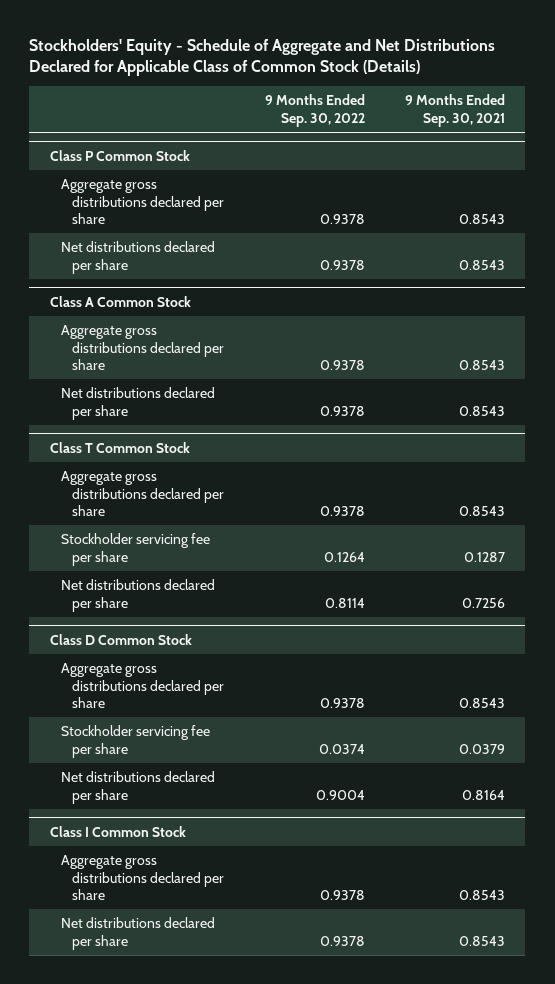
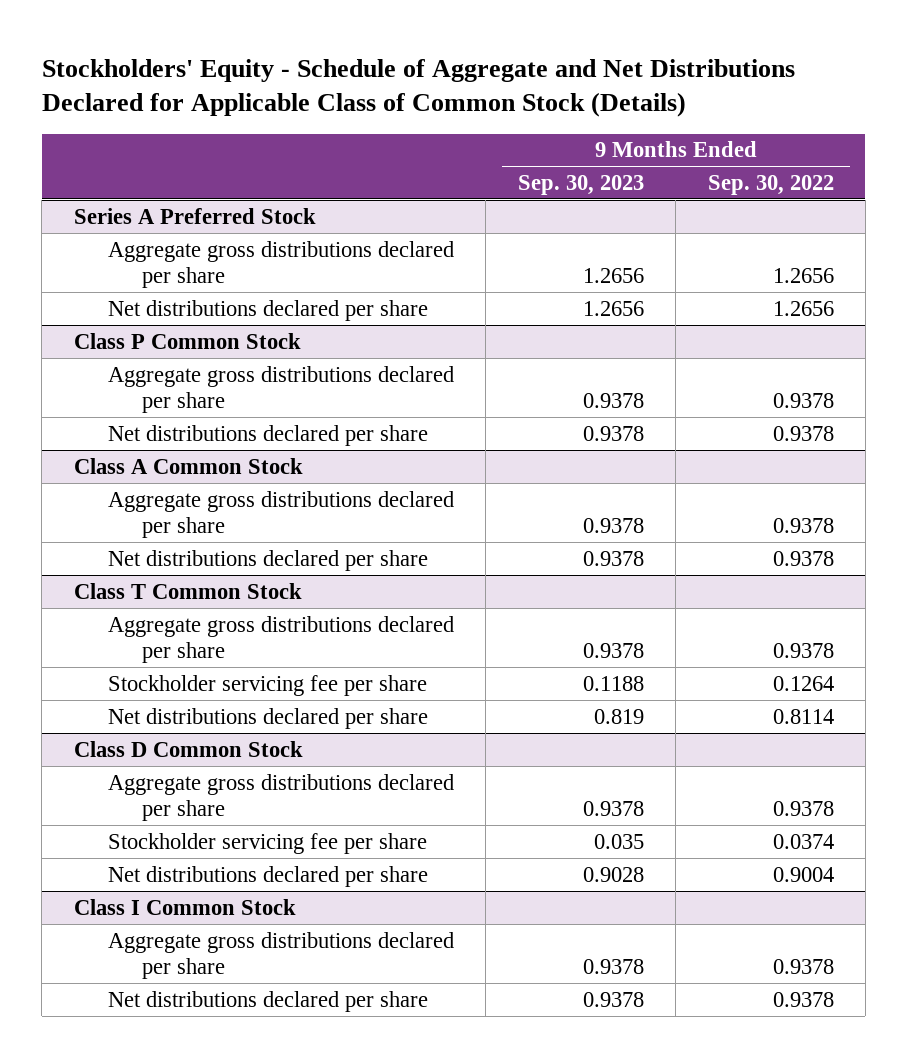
- | 9 Months Ended Sep. 30, 2022 | 9 Months Ended Sep. 30, 2021
+ | 9 Months Ended Sep. 30, 2023 | 9 Months Ended Sep. 30, 2022
+ Series A Preferred Stock
+ Aggregate gross distributions declared per share | 1.2656 | 1.2656
+ Net distributions declared per share | 1.2656 | 1.2656

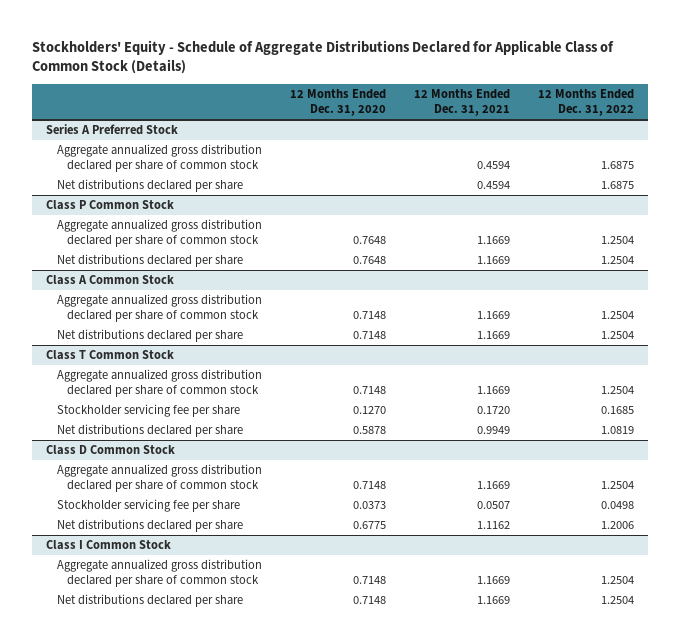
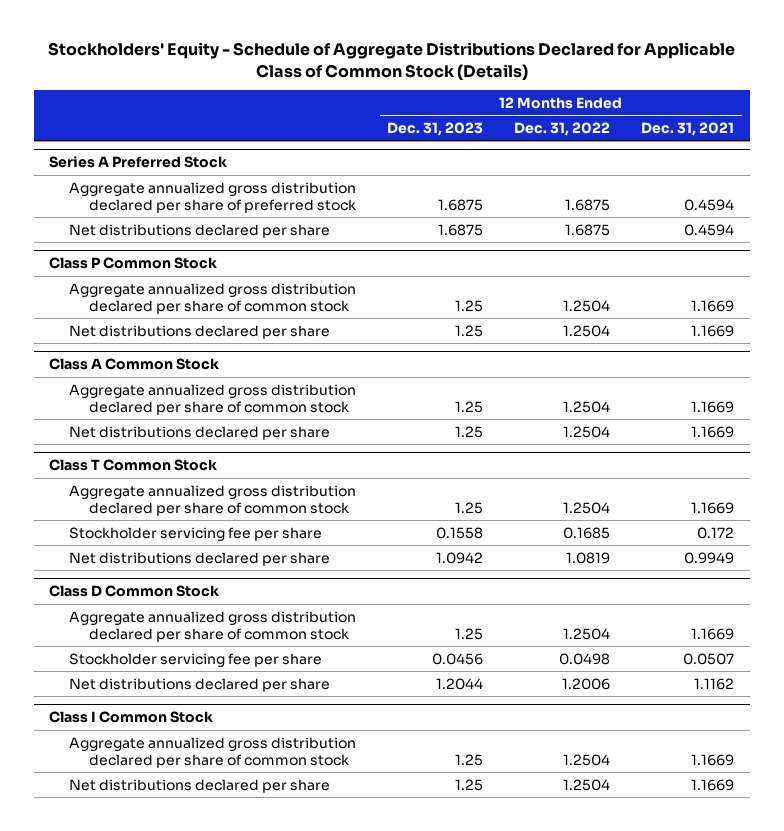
- | 12 Months Ended Dec. 31, 2020 | 12 Months Ended Dec. 31, 2021 | 12 Months Ended Dec. 31, 2022
+ | 12 Months Ended Dec. 31, 2023 | 12 Months Ended Dec. 31, 2022 | 12 Months Ended Dec. 31, 2021
@ Series A Preferred Stock
- Aggregate annualized gross distribution declared per share of common stock | | 0.4594 | 1.6875
+ Aggregate annualized gross distribution declared per share of preferred stock | 1.6875 | 1.6875 | 0.4594
@ Class T Common Stock
- Stockholder servicing fee per share | 0.1270 | 0.1720 | 0.1685
+ Stockholder servicing fee per share | 0.1558 | 0.1685 | 0.172

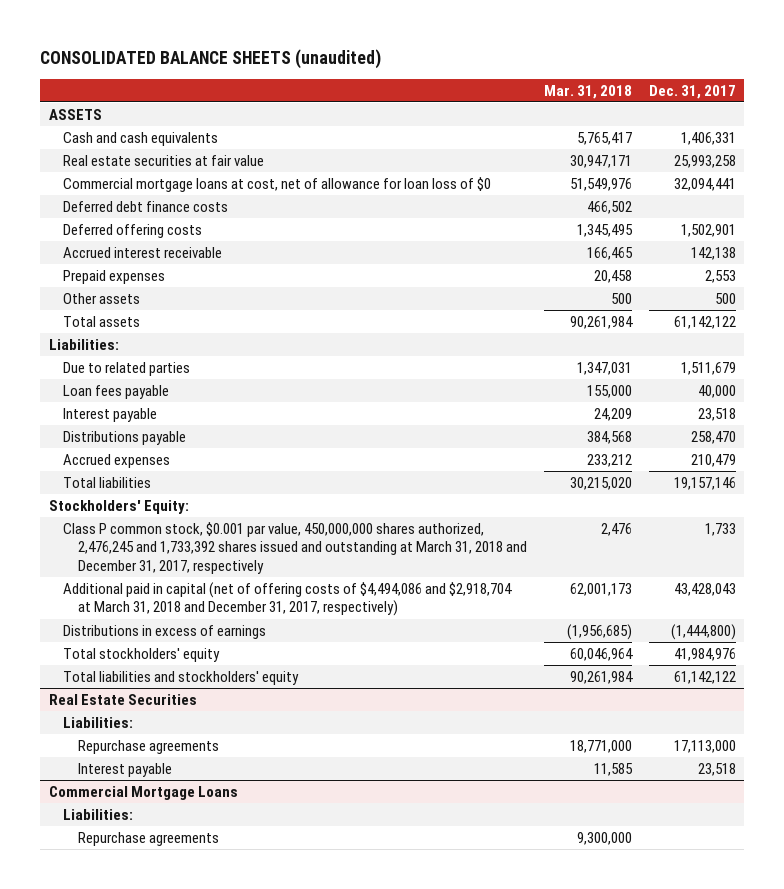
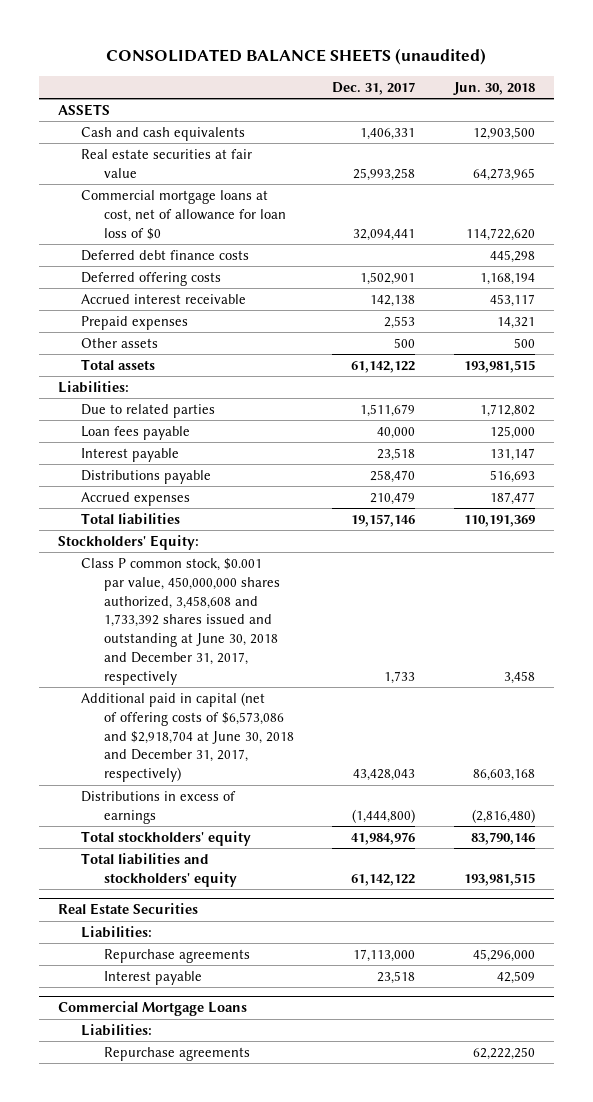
- | Mar. 31, 2018 | Dec. 31, 2017
+ | Dec. 31, 2017 | Jun. 30, 2018
- Class P common stock, $0.001 par value, 450,000,000 shares authorized, 2,476,245 and 1,733,392 shares issued and outstanding at March 31, 2018 and December 31, 2017, respectively | 2,476 | 1,733
- Additional paid in capital (net of offering costs of $4,494,086 and $2,918,704 at March 31, 2018 and December 31, 2017, respectively) | 62,001,173 | 43,428,043
+ Class P common stock, $0.001 par value, 450,000,000 shares authorized, 3,458,608 and 1,733,392 shares issued and outstanding at June 30, 2018 and December 31, 2017, respectively | 1,733 | 3,458
+ Additional paid in capital (net of offering costs of $6,573,086 and $2,918,704 at June 30, 2018 and December 31, 2017, respectively) | 43,428,043 | 86,603,168

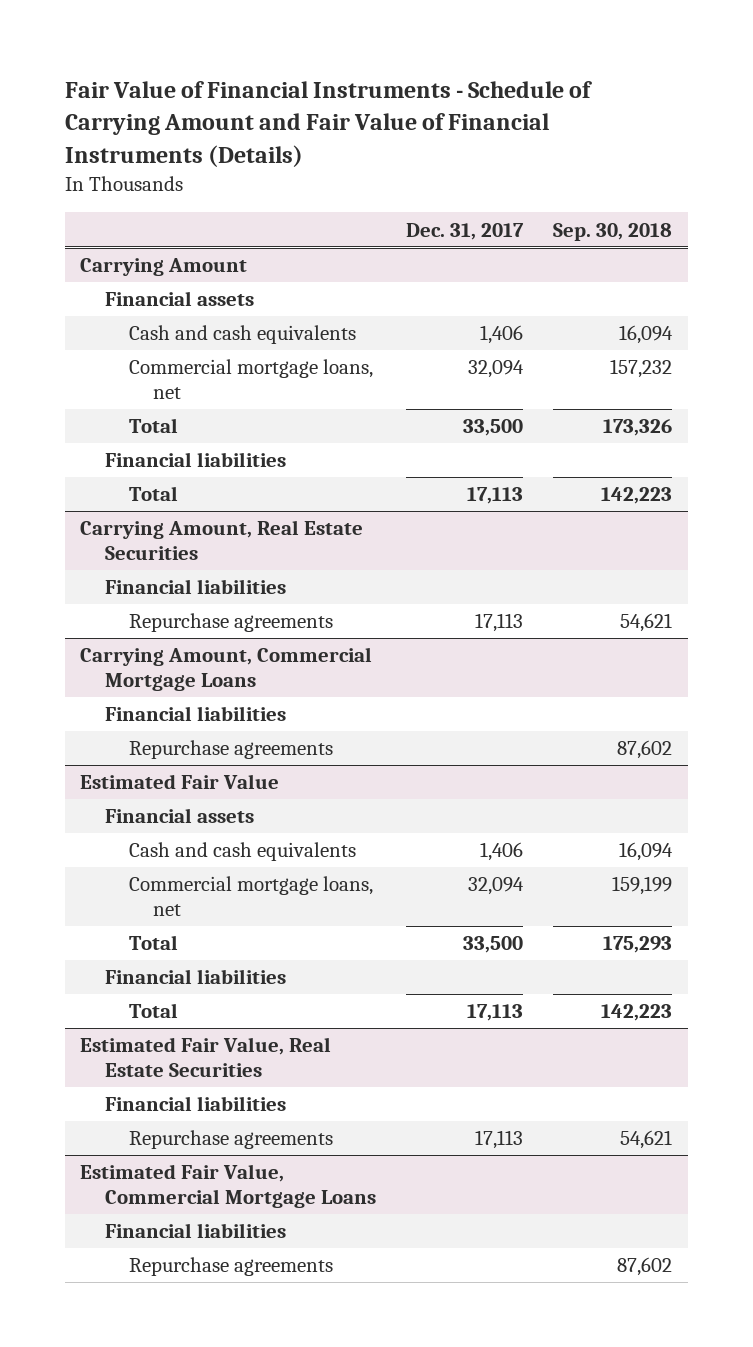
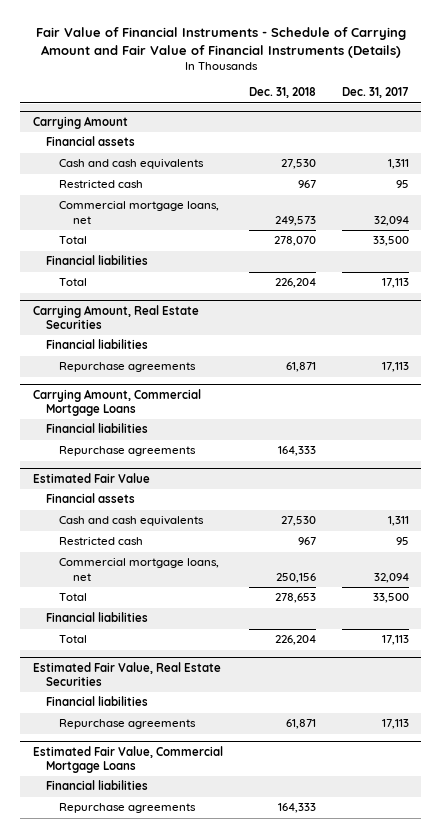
- | Dec. 31, 2017 | Sep. 30, 2018
+ | Dec. 31, 2018 | Dec. 31, 2017
@ Carrying Amount
- Cash and cash equivalents | 1,406 | 16,094
+ Cash and cash equivalents | 27,530 | 1,311
+ Restricted cash | 967 | 95
@ Estimated Fair Value
- Cash and cash equivalents | 1,406 | 16,094
+ Cash and cash equivalents | 27,530 | 1,311
+ Restricted cash | 967 | 95

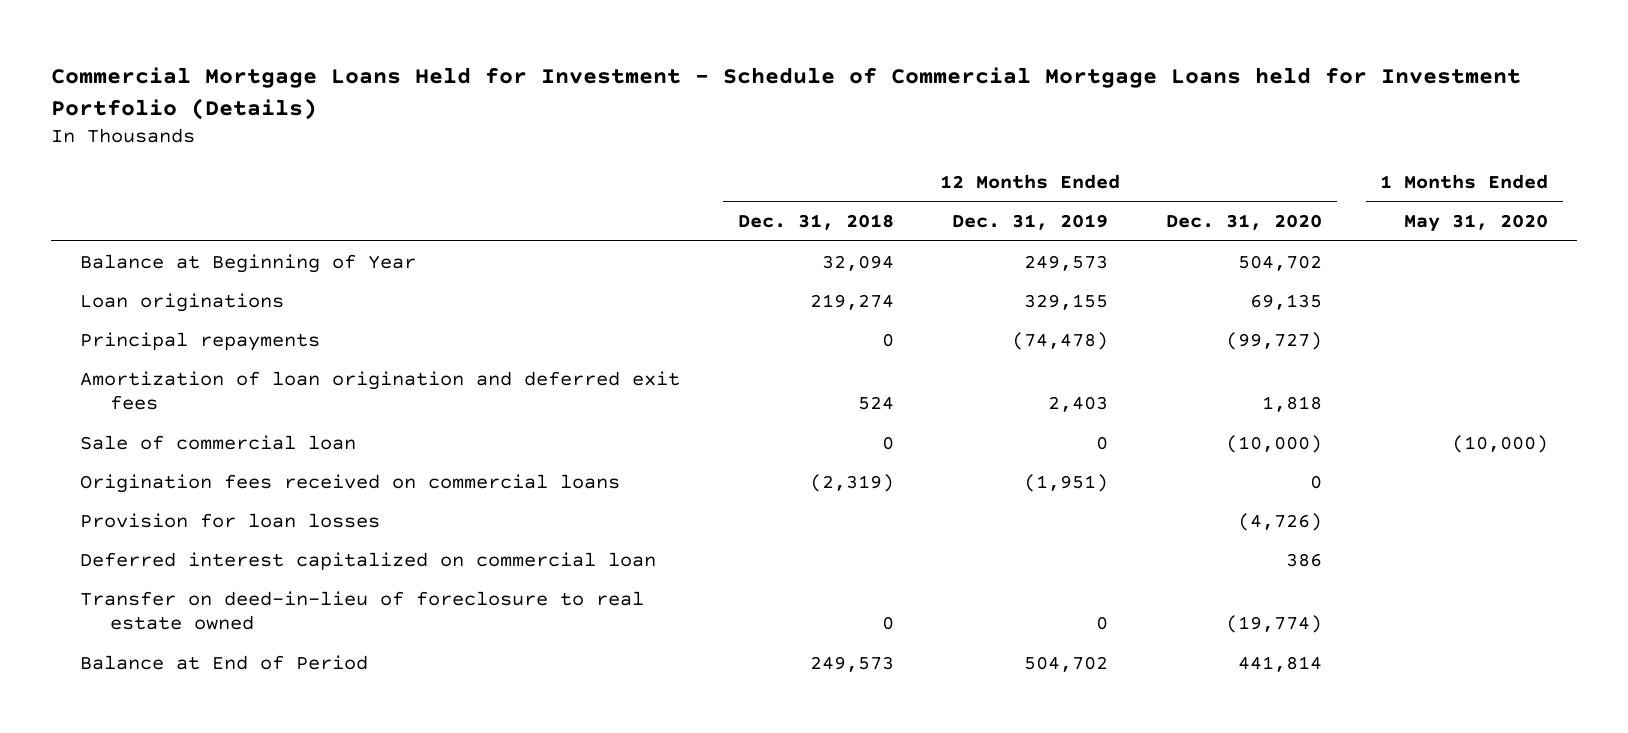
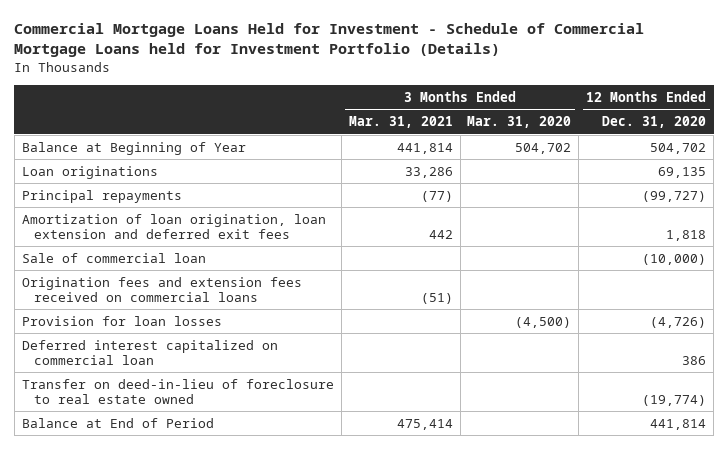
- | 12 Months Ended Dec. 31, 2018 | 12 Months Ended Dec. 31, 2019 | 12 Months Ended Dec. 31, 2020 | 1 Months Ended May 31, 2020
+ | 3 Months Ended Mar. 31, 2021 | 3 Months Ended Mar. 31, 2020 | 12 Months Ended Dec. 31, 2020
- Amortization of loan origination and deferred exit fees | 524 | 2,403 | 1,818 |
+ Amortization of loan origination, loan extension and deferred exit fees | 442 | | 1,818
- Origination fees received on commercial loans | (2,319) | (1,951) | 0 |
+ Origination fees and extension fees received on commercial loans | (51) | |

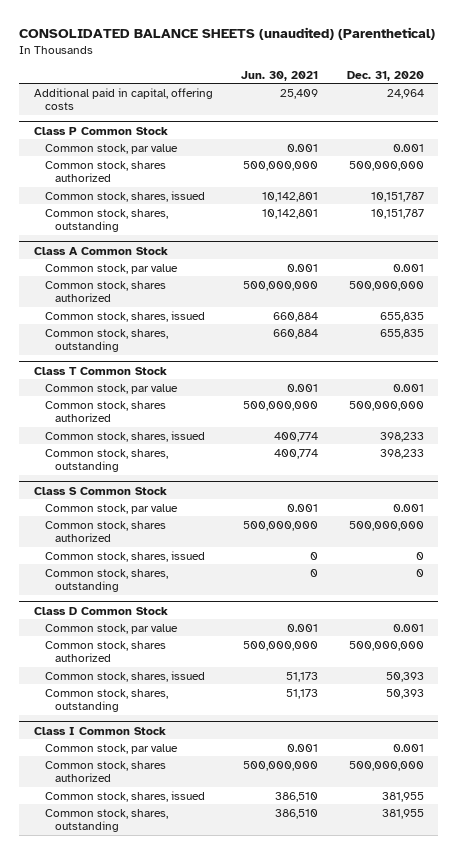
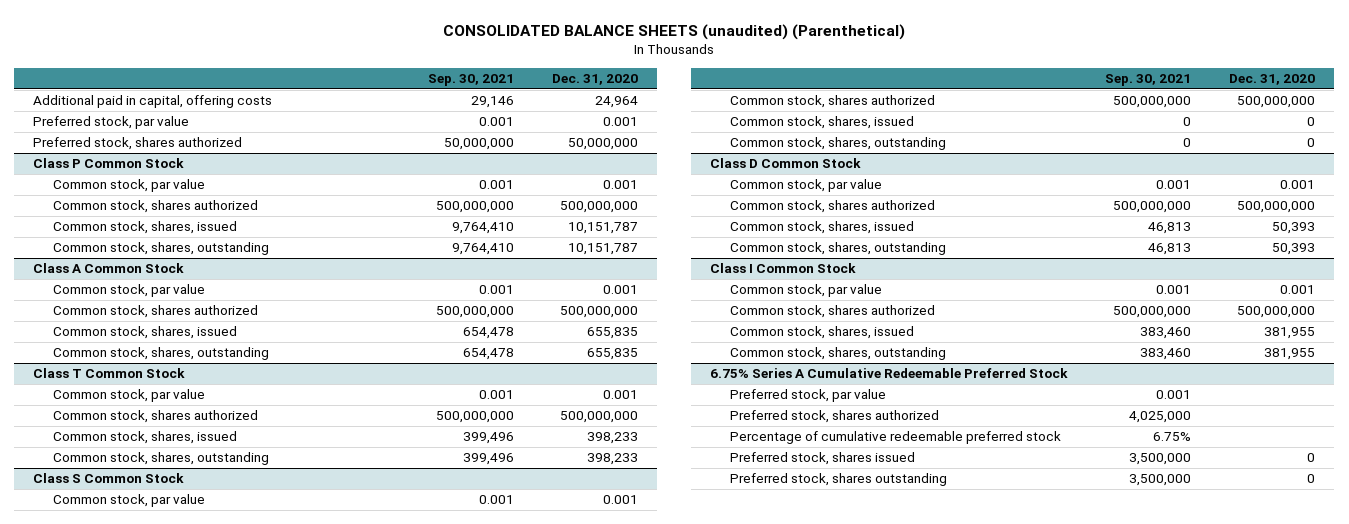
- | Jun. 30, 2021 | Dec. 31, 2020
+ | Sep. 30, 2021 | Dec. 31, 2020
+ Preferred stock, par value | 0.001 | 0.001
+ Preferred stock, shares authorized | 50,000,000 | 50,000,000
+ 6.75% Series A Cumulative Redeemable Preferred Stock
+ Preferred stock, par value | 0.001 |
+ Preferred stock, shares authorized | 4,025,000 |
+ Percentage of cumulative redeemable preferred stock | 6.75% |
+ Preferred stock, shares issued | 3,500,000 | 0
+ Preferred stock, shares outstanding | 3,500,000 | 0

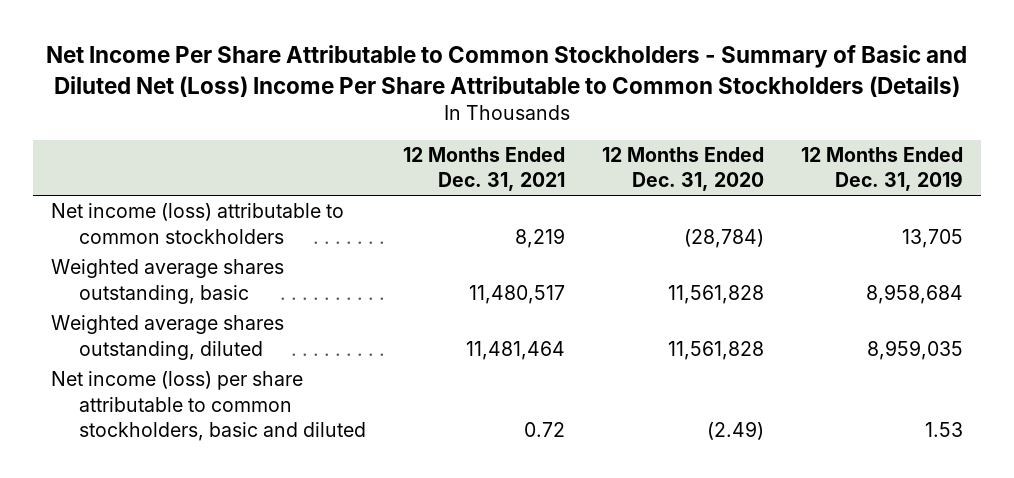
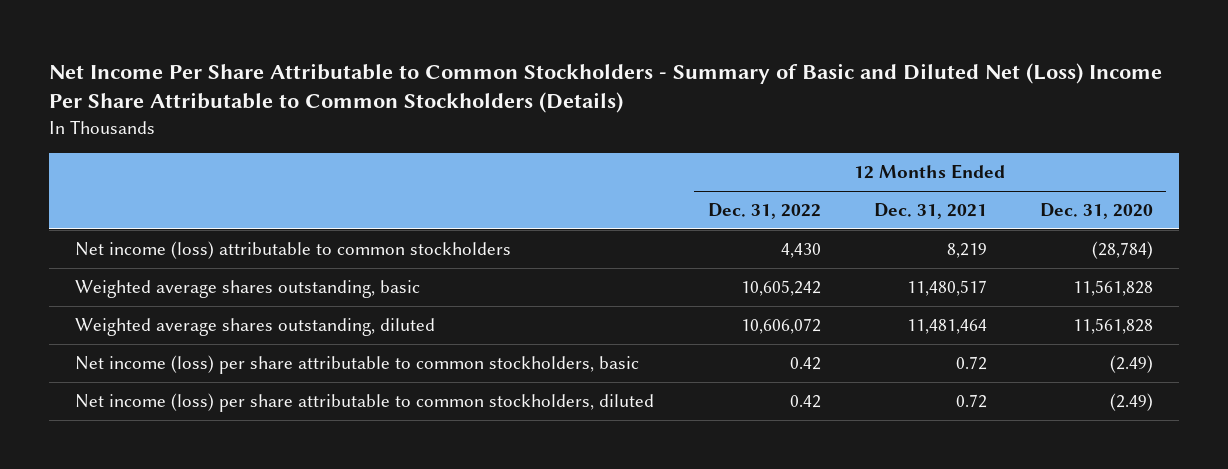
- | 12 Months Ended Dec. 31, 2021 | 12 Months Ended Dec. 31, 2020 | 12 Months Ended Dec. 31, 2019
+ | 12 Months Ended Dec. 31, 2022 | 12 Months Ended Dec. 31, 2021 | 12 Months Ended Dec. 31, 2020
- Net income (loss) per share attributable to common stockholders, basic and diluted | 0.72 | (2.49) | 1.53
+ Net income (loss) per share attributable to common stockholders, basic | 0.42 | 0.72 | (2.49)
+ Net income (loss) per share attributable to common stockholders, diluted | 0.42 | 0.72 | (2.49)

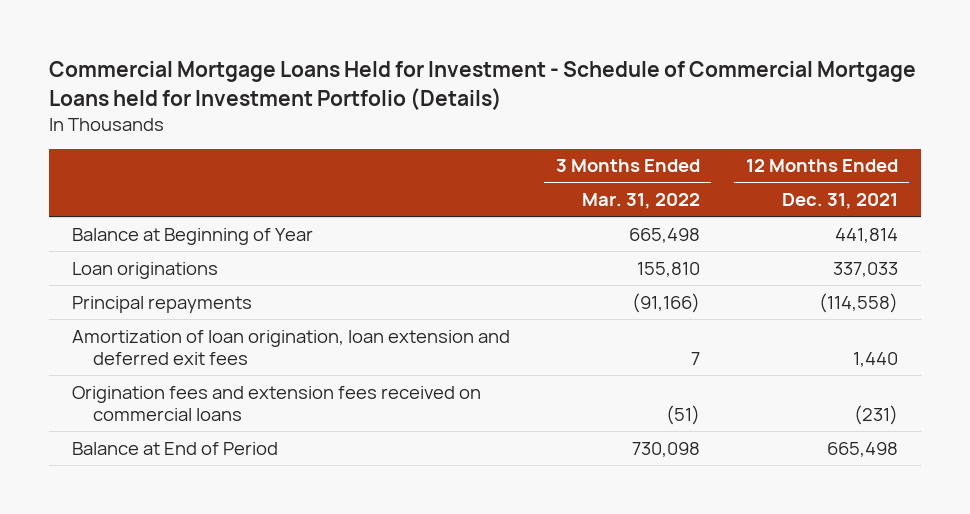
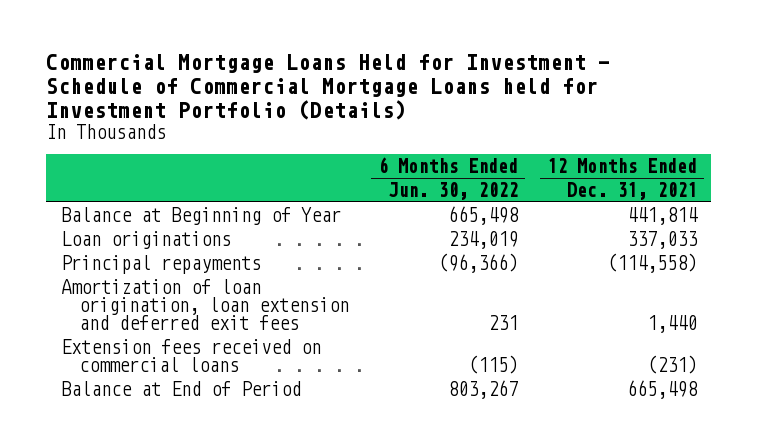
- | 3 Months Ended Mar. 31, 2022 | 12 Months Ended Dec. 31, 2021
+ | 6 Months Ended Jun. 30, 2022 | 12 Months Ended Dec. 31, 2021
- Origination fees and extension fees received on commercial loans | (51) | (231)
+ Extension fees received on commercial loans | (115) | (231)

